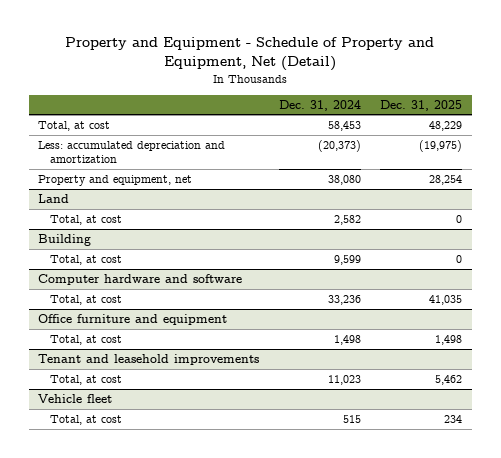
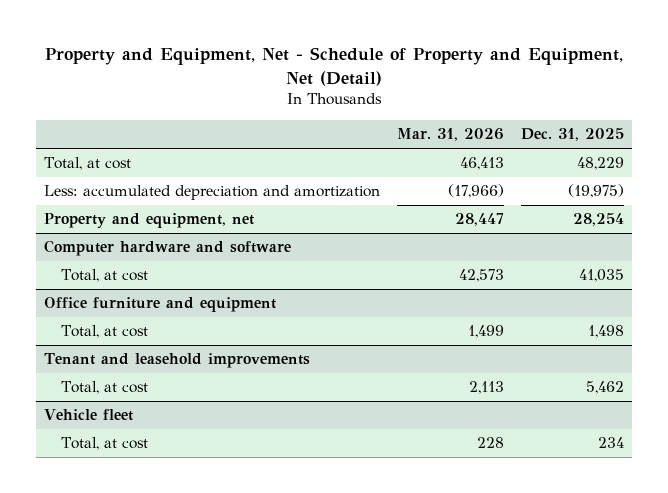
- Property and Equipment - Schedule of Property and Equipment, Net (Detail)
+ Property and Equipment, Net - Schedule of Property and Equipment, Net (Detail)
- | Dec. 31, 2024 | Dec. 31, 2025
+ | Mar. 31, 2026 | Dec. 31, 2025
- Land
- Total, at cost | 2,582 | 0
- Building
- Total, at cost | 9,599 | 0

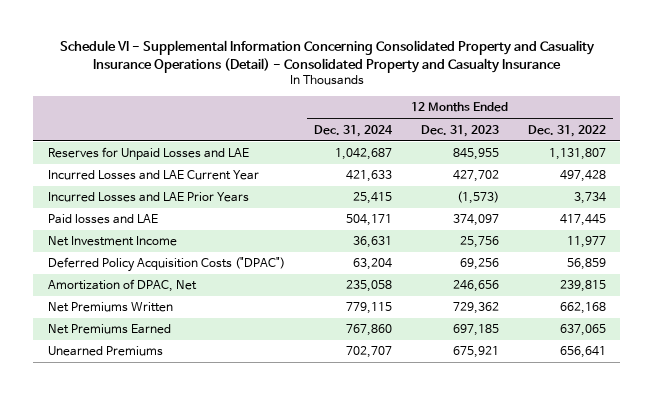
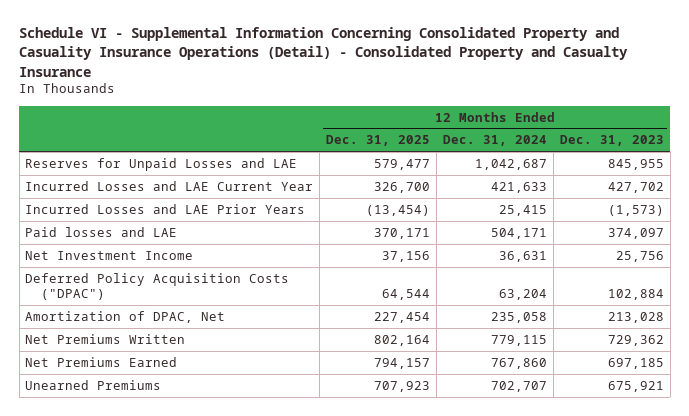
- | 12 Months Ended Dec. 31, 2024 | 12 Months Ended Dec. 31, 2023 | 12 Months Ended Dec. 31, 2022
+ | 12 Months Ended Dec. 31, 2025 | 12 Months Ended Dec. 31, 2024 | 12 Months Ended Dec. 31, 2023
- Deferred Policy Acquisition Costs ("DPAC") | 63,204 | 69,256 | 56,859
- Amortization of DPAC, Net | 235,058 | 246,656 | 239,815
+ Deferred Policy Acquisition Costs ("DPAC") | 64,544 | 63,204 | 102,884
+ Amortization of DPAC, Net | 227,454 | 235,058 | 213,028

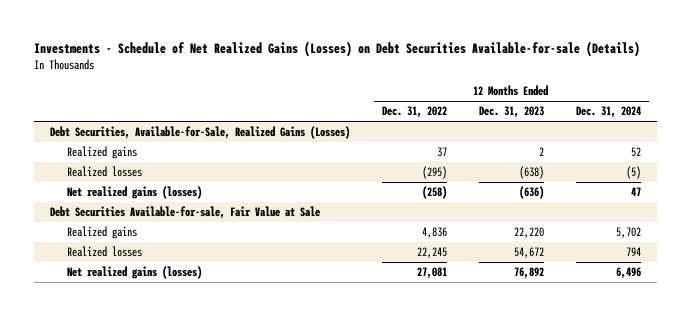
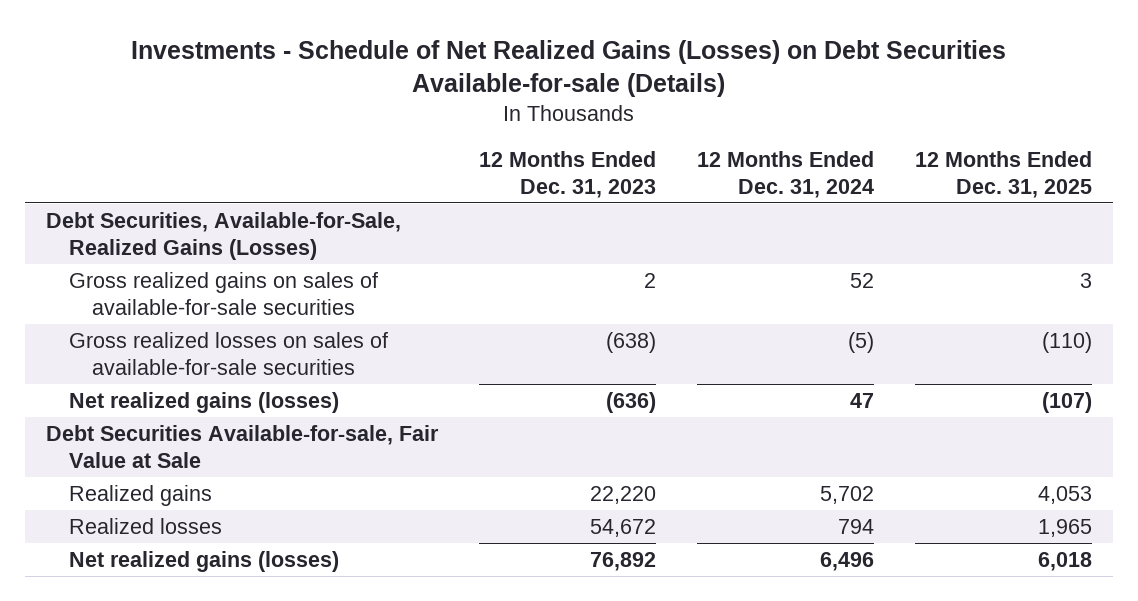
- | 12 Months Ended Dec. 31, 2022 | 12 Months Ended Dec. 31, 2023 | 12 Months Ended Dec. 31, 2024
+ | 12 Months Ended Dec. 31, 2023 | 12 Months Ended Dec. 31, 2024 | 12 Months Ended Dec. 31, 2025
- Realized gains | 37 | 2 | 52
- Realized losses | (295) | (638) | (5)
+ Gross realized gains on sales of available-for-sale securities | 2 | 52 | 3
+ Gross realized losses on sales of available-for-sale securities | (638) | (5) | (110)

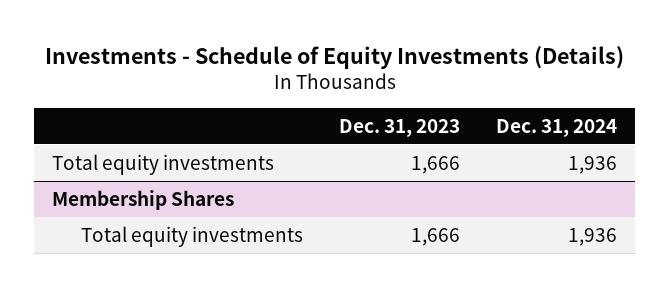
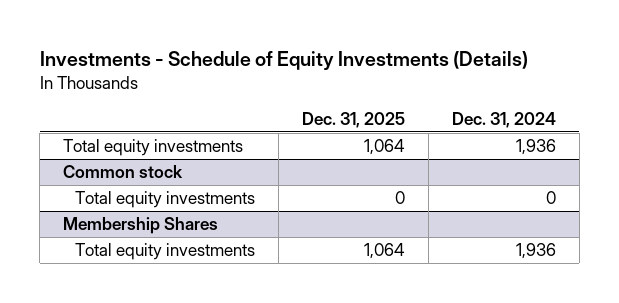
- | Dec. 31, 2023 | Dec. 31, 2024
+ | Dec. 31, 2025 | Dec. 31, 2024
+ Common stock
+ Total equity investments | 0 | 0

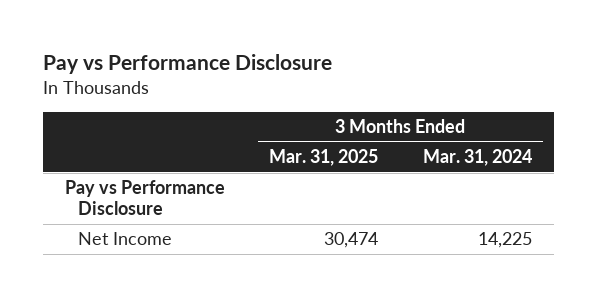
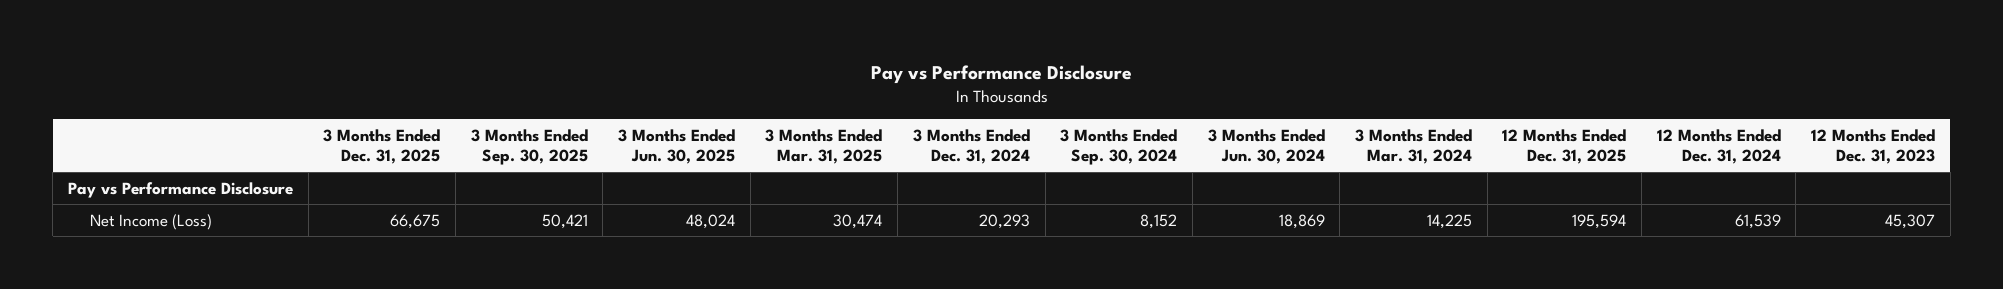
- | 3 Months Ended Mar. 31, 2025 | 3 Months Ended Mar. 31, 2024
+ | 3 Months Ended Dec. 31, 2025 | 3 Months Ended Sep. 30, 2025 | 3 Months Ended Jun. 30, 2025 | 3 Months Ended Mar. 31, 2025 | 3 Months Ended Dec. 31, 2024 | 3 Months Ended Sep. 30, 2024 | 3 Months Ended Jun. 30, 2024 | 3 Months Ended Mar. 31, 2024 | 12 Months Ended Dec. 31, 2025 | 12 Months Ended Dec. 31, 2024 | 12 Months Ended Dec. 31, 2023
- Net Income | 30,474 | 14,225
+ Net Income (Loss) | 66,675 | 50,421 | 48,024 | 30,474 | 20,293 | 8,152 | 18,869 | 14,225 | 195,594 | 61,539 | 45,307

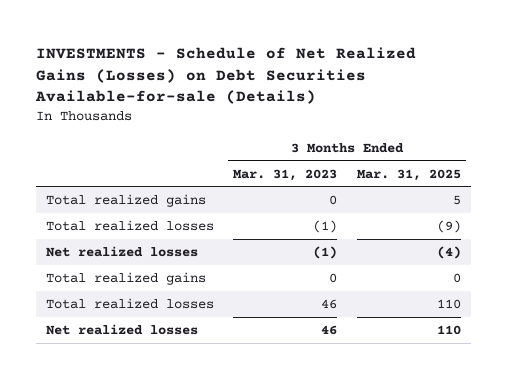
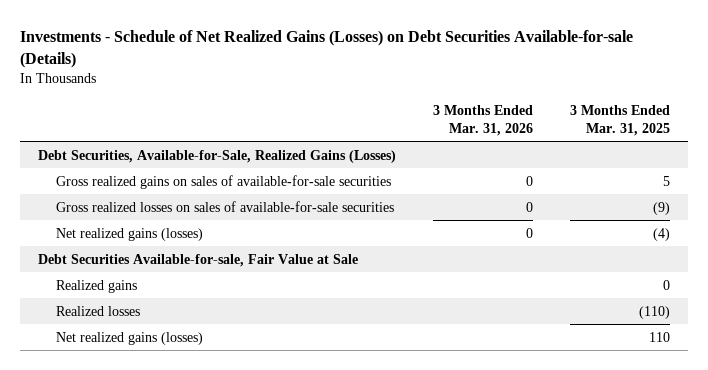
- INVESTMENTS - Schedule of Net Realized Gains (Losses) on Debt Securities Available-for-sale (Details)
+ Investments - Schedule of Net Realized Gains (Losses) on Debt Securities Available-for-sale (Details)
- | 3 Months Ended Mar. 31, 2023 | 3 Months Ended Mar. 31, 2025
+ | 3 Months Ended Mar. 31, 2026 | 3 Months Ended Mar. 31, 2025
- Total realized gains | 0 | 5
- Total realized losses | (1) | (9)
- Net realized losses | (1) | (4)
- Total realized gains | 0 | 0
- Total realized losses | 46 | 110
- Net realized losses | 46 | 110
+ Debt Securities, Available-for-Sale, Realized Gains (Losses)
+ Gross realized gains on sales of available-for-sale securities | 0 | 5
+ Gross realized losses on sales of available-for-sale securities | 0 | (9)
+ Net realized gains (losses) | 0 | (4)
+ Debt Securities Available-for-sale, Fair Value at Sale
+ Realized gains | | 0
+ Realized losses | | (110)
+ Net realized gains (losses) | | 110

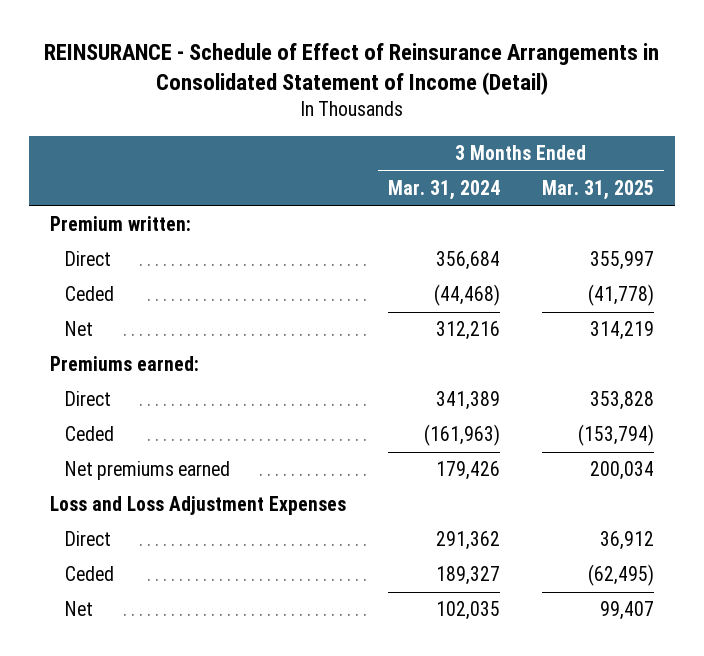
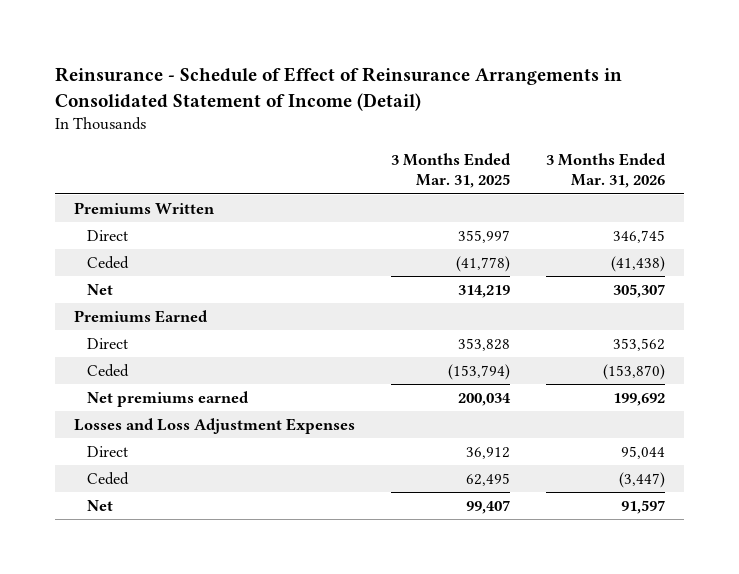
- REINSURANCE - Schedule of Effect of Reinsurance Arrangements in Consolidated Statement of Income (Detail)
+ Reinsurance - Schedule of Effect of Reinsurance Arrangements in Consolidated Statement of Income (Detail)
- | 3 Months Ended Mar. 31, 2024 | 3 Months Ended Mar. 31, 2025
+ | 3 Months Ended Mar. 31, 2025 | 3 Months Ended Mar. 31, 2026
- Premium written:
+ Premiums Written
- Premiums earned:
+ Premiums Earned
- Loss and Loss Adjustment Expenses
+ Losses and Loss Adjustment Expenses
- Ceded | 189,327 | (62,495)
+ Ceded | 62,495 | (3,447)

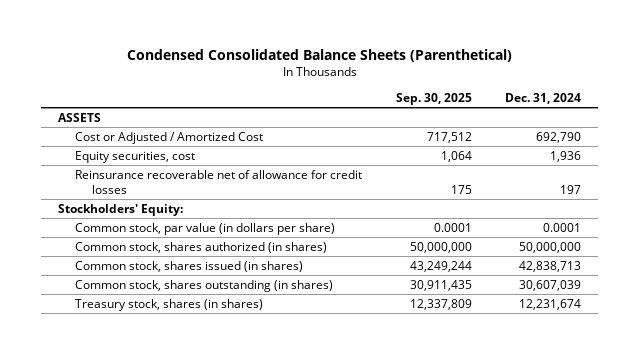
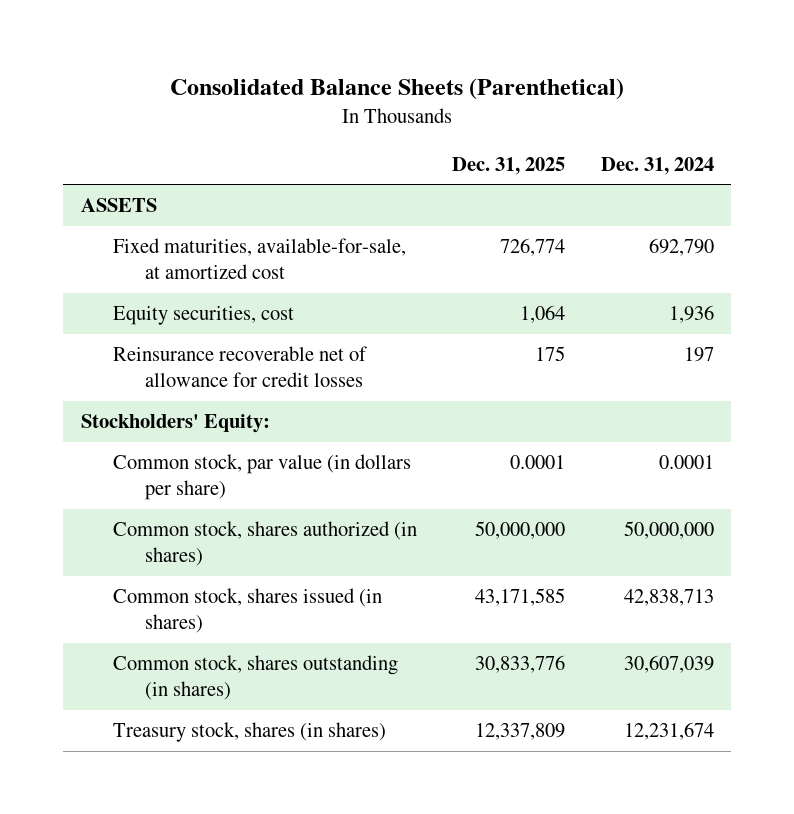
- Condensed Consolidated Balance Sheets (Parenthetical)
+ Consolidated Balance Sheets (Parenthetical)
- | Sep. 30, 2025 | Dec. 31, 2024
+ | Dec. 31, 2025 | Dec. 31, 2024
- Cost or Adjusted / Amortized Cost | 717,512 | 692,790
+ Fixed maturities, available-for-sale, at amortized cost | 726,774 | 692,790

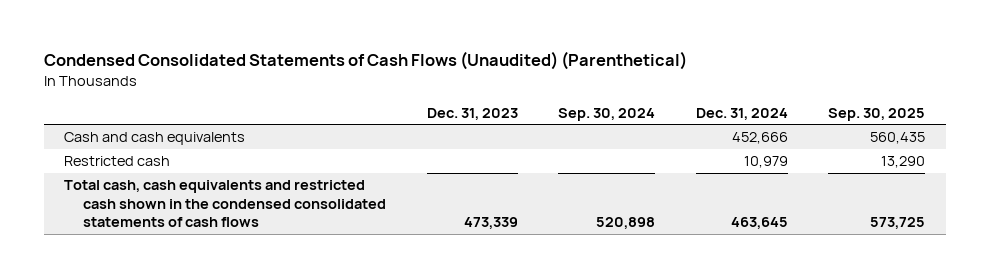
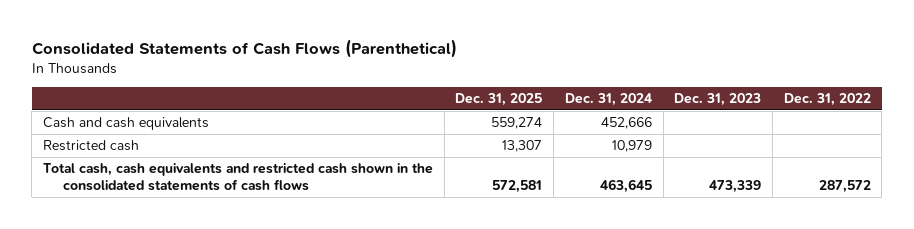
- Condensed Consolidated Statements of Cash Flows (Unaudited) (Parenthetical)
+ Consolidated Statements of Cash Flows (Parenthetical)
- | Dec. 31, 2023 | Sep. 30, 2024 | Dec. 31, 2024 | Sep. 30, 2025
+ | Dec. 31, 2025 | Dec. 31, 2024 | Dec. 31, 2023 | Dec. 31, 2022
- Total cash, cash equivalents and restricted cash shown in the condensed consolidated statements of cash flows | 473,339 | 520,898 | 463,645 | 573,725
+ Total cash, cash equivalents and restricted cash shown in the consolidated statements of cash flows | 572,581 | 463,645 | 473,339 | 287,572

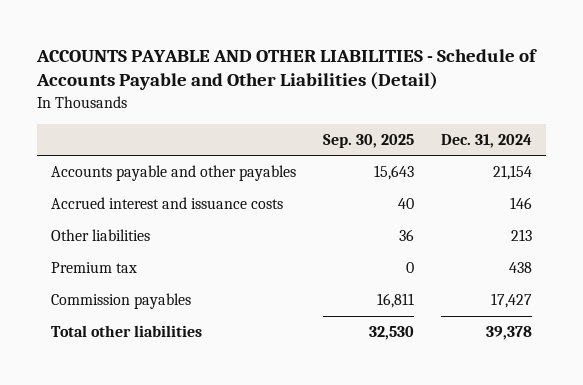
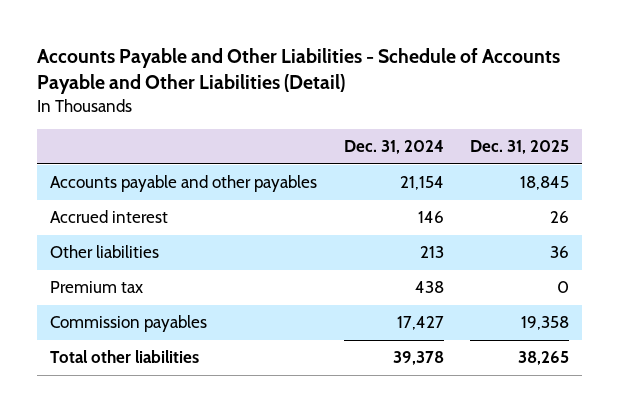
- ACCOUNTS PAYABLE AND OTHER LIABILITIES - Schedule of Accounts Payable and Other Liabilities (Detail)
+ Accounts Payable and Other Liabilities - Schedule of Accounts Payable and Other Liabilities (Detail)
- | Sep. 30, 2025 | Dec. 31, 2024
+ | Dec. 31, 2024 | Dec. 31, 2025
- Accrued interest and issuance costs | 40 | 146
+ Accrued interest | 146 | 26

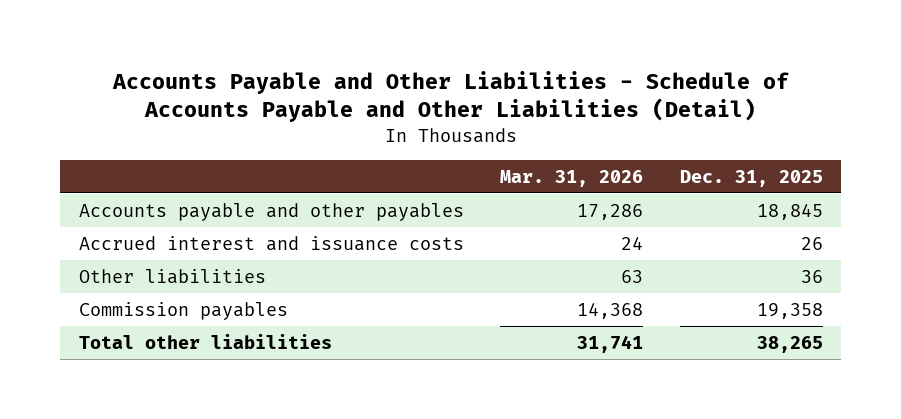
- | Dec. 31, 2024 | Dec. 31, 2025
+ | Mar. 31, 2026 | Dec. 31, 2025
- Accrued interest | 146 | 26
+ Accrued interest and issuance costs | 24 | 26
- Premium tax | 438 | 0

